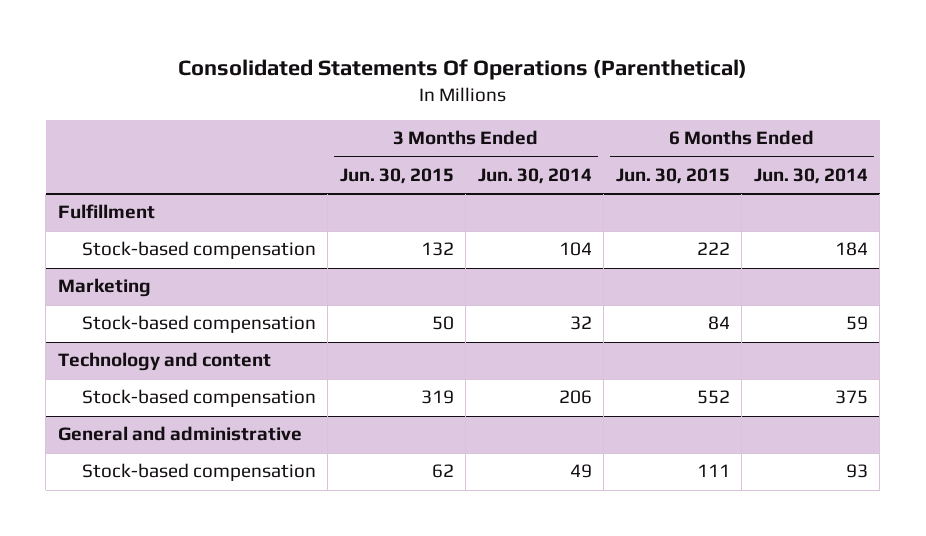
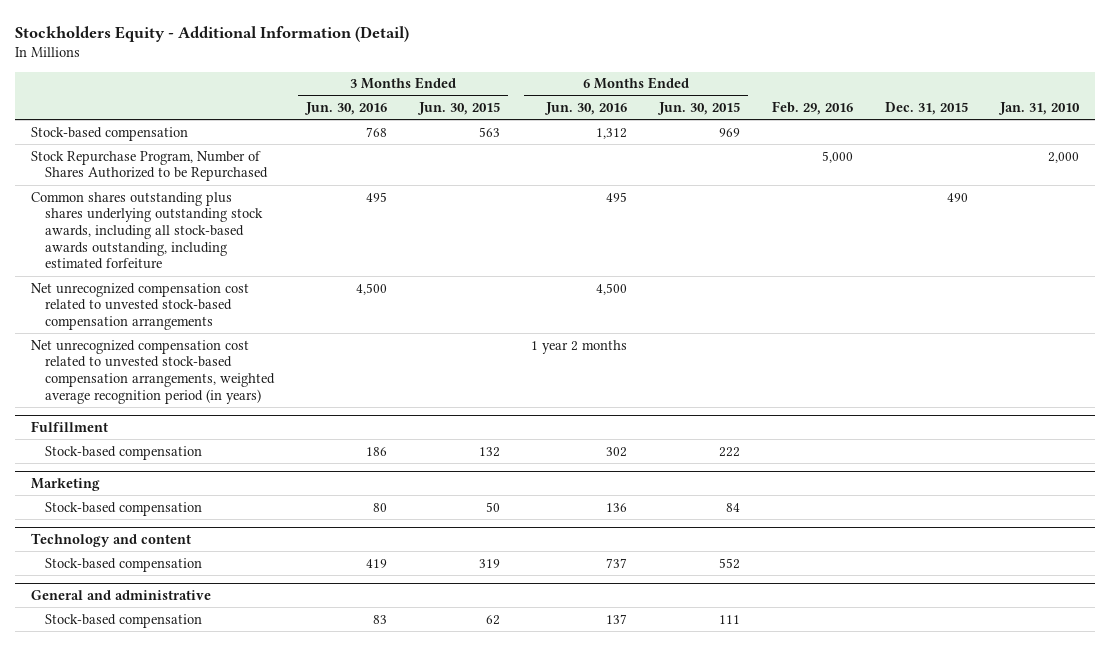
- Consolidated Statements Of Operations (Parenthetical)
+ Stockholders Equity - Additional Information (Detail)
- | 3 Months Ended Jun. 30, 2015 | 3 Months Ended Jun. 30, 2014 | 6 Months Ended Jun. 30, 2015 | 6 Months Ended Jun. 30, 2014
+ | 3 Months Ended Jun. 30, 2016 | 3 Months Ended Jun. 30, 2015 | 6 Months Ended Jun. 30, 2016 | 6 Months Ended Jun. 30, 2015 | Feb. 29, 2016 | Dec. 31, 2015 | Jan. 31, 2010
+ Stock-based compensation | 768 | 563 | 1,312 | 969 | | |
+ Stock Repurchase Program, Number of Shares Authorized to be Repurchased | | | | | 5,000 | | 2,000
+ Common shares outstanding plus shares underlying outstanding stock awards, including all stock-based awards outstanding, including estimated forfeiture | 495 | | 495 | | | 490 |
+ Net unrecognized compensation cost related to unvested stock-based compensation arrangements | 4,500 | | 4,500 | | | |
+ Net unrecognized compensation cost related to unvested stock-based compensation arrangements, weighted average recognition period (in years) | | | 1 year 2 months | | | |

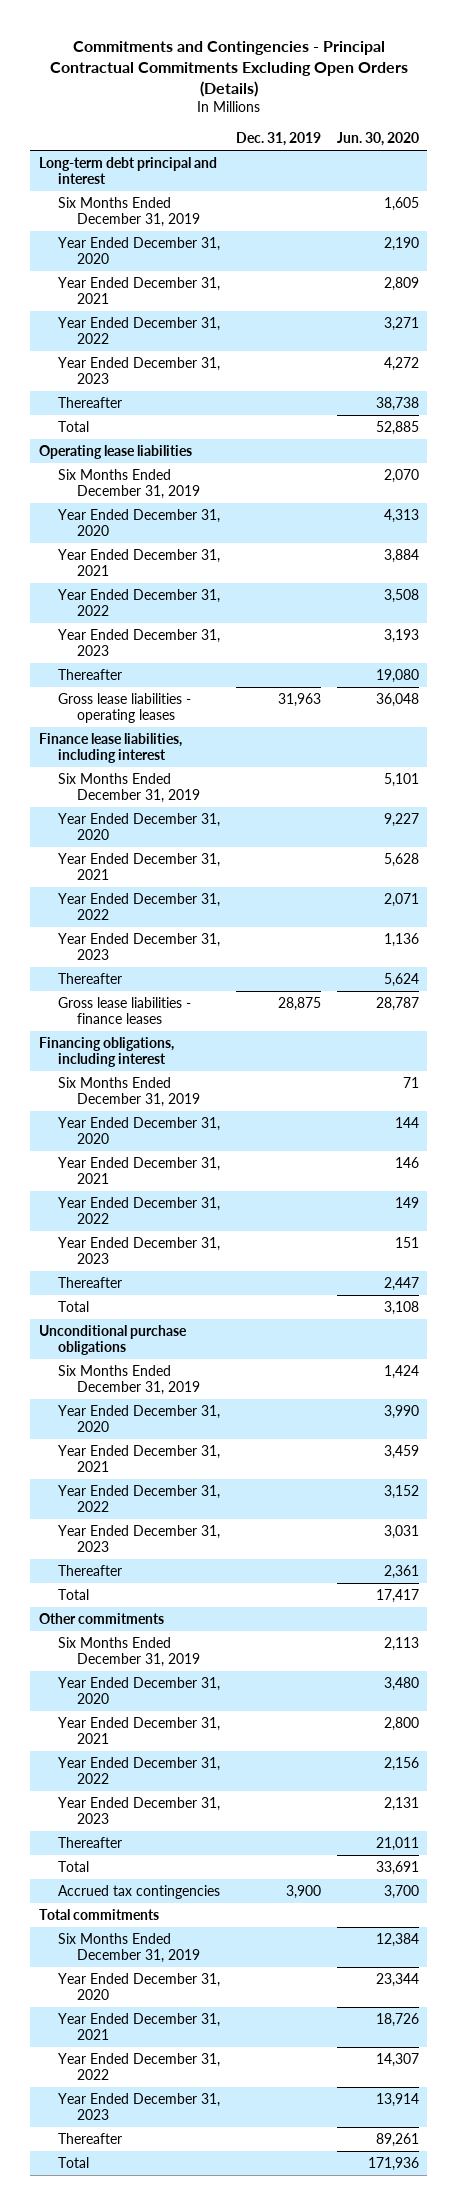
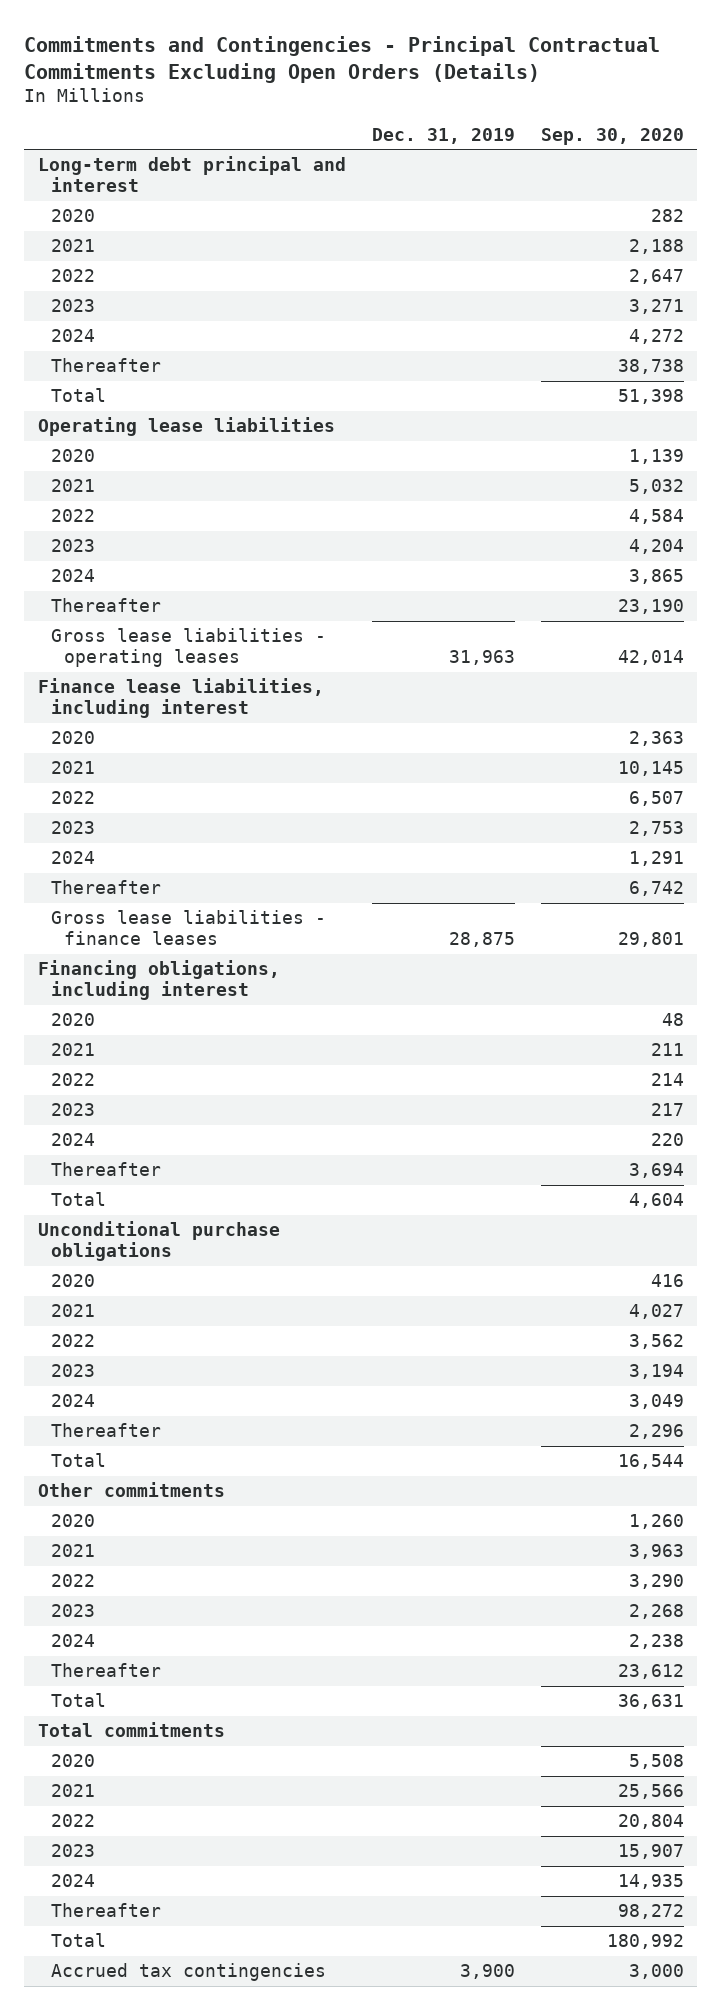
- | Dec. 31, 2019 | Jun. 30, 2020
+ | Dec. 31, 2019 | Sep. 30, 2020
- Six Months Ended December 31, 2019 | | 1,605
- Year Ended December 31, 2020 | | 2,190
- Year Ended December 31, 2021 | | 2,809
- Year Ended December 31, 2022 | | 3,271
- Year Ended December 31, 2023 | | 4,272
+ 2020 | | 282
+ 2021 | | 2,188
+ 2022 | | 2,647
+ 2023 | | 3,271
+ 2024 | | 4,272
- Six Months Ended December 31, 2019 | | 2,070
- Year Ended December 31, 2020 | | 4,313
- Year Ended December 31, 2021 | | 3,884
- Year Ended December 31, 2022 | | 3,508
- Year Ended December 31, 2023 | | 3,193
+ 2020 | | 1,139
+ 2021 | | 5,032
+ 2022 | | 4,584
+ 2023 | | 4,204
+ 2024 | | 3,865
- Six Months Ended December 31, 2019 | | 5,101
- Year Ended December 31, 2020 | | 9,227
- Year Ended December 31, 2021 | | 5,628
- Year Ended December 31, 2022 | | 2,071
- Year Ended December 31, 2023 | | 1,136
+ 2020 | | 2,363
+ 2021 | | 10,145
+ 2022 | | 6,507
+ 2023 | | 2,753
+ 2024 | | 1,291
- Six Months Ended December 31, 2019 | | 71
- Year Ended December 31, 2020 | | 144
- Year Ended December 31, 2021 | | 146
- Year Ended December 31, 2022 | | 149
- Year Ended December 31, 2023 | | 151
+ 2020 | | 48
+ 2021 | | 211
+ 2022 | | 214
+ 2023 | | 217
+ 2024 | | 220
- Six Months Ended December 31, 2019 | | 1,424
- Year Ended December 31, 2020 | | 3,990
- Year Ended December 31, 2021 | | 3,459
- Year Ended December 31, 2022 | | 3,152
- Year Ended December 31, 2023 | | 3,031
+ 2020 | | 416
+ 2021 | | 4,027
+ 2022 | | 3,562
+ 2023 | | 3,194
+ 2024 | | 3,049
- Six Months Ended December 31, 2019 | | 2,113
- Year Ended December 31, 2020 | | 3,480
- Year Ended December 31, 2021 | | 2,800
- Year Ended December 31, 2022 | | 2,156
- Year Ended December 31, 2023 | | 2,131
+ 2020 | | 1,260
+ 2021 | | 3,963
+ 2022 | | 3,290
+ 2023 | | 2,268
+ 2024 | | 2,238
- Six Months Ended December 31, 2019 | | 12,384
- Year Ended December 31, 2020 | | 23,344
- Year Ended December 31, 2021 | | 18,726
- Year Ended December 31, 2022 | | 14,307
- Year Ended December 31, 2023 | | 13,914
+ 2020 | | 5,508
+ 2021 | | 25,566
+ 2022 | | 20,804
+ 2023 | | 15,907
+ 2024 | | 14,935
moved down: Accrued tax contingencies | 3,900 | 3,000

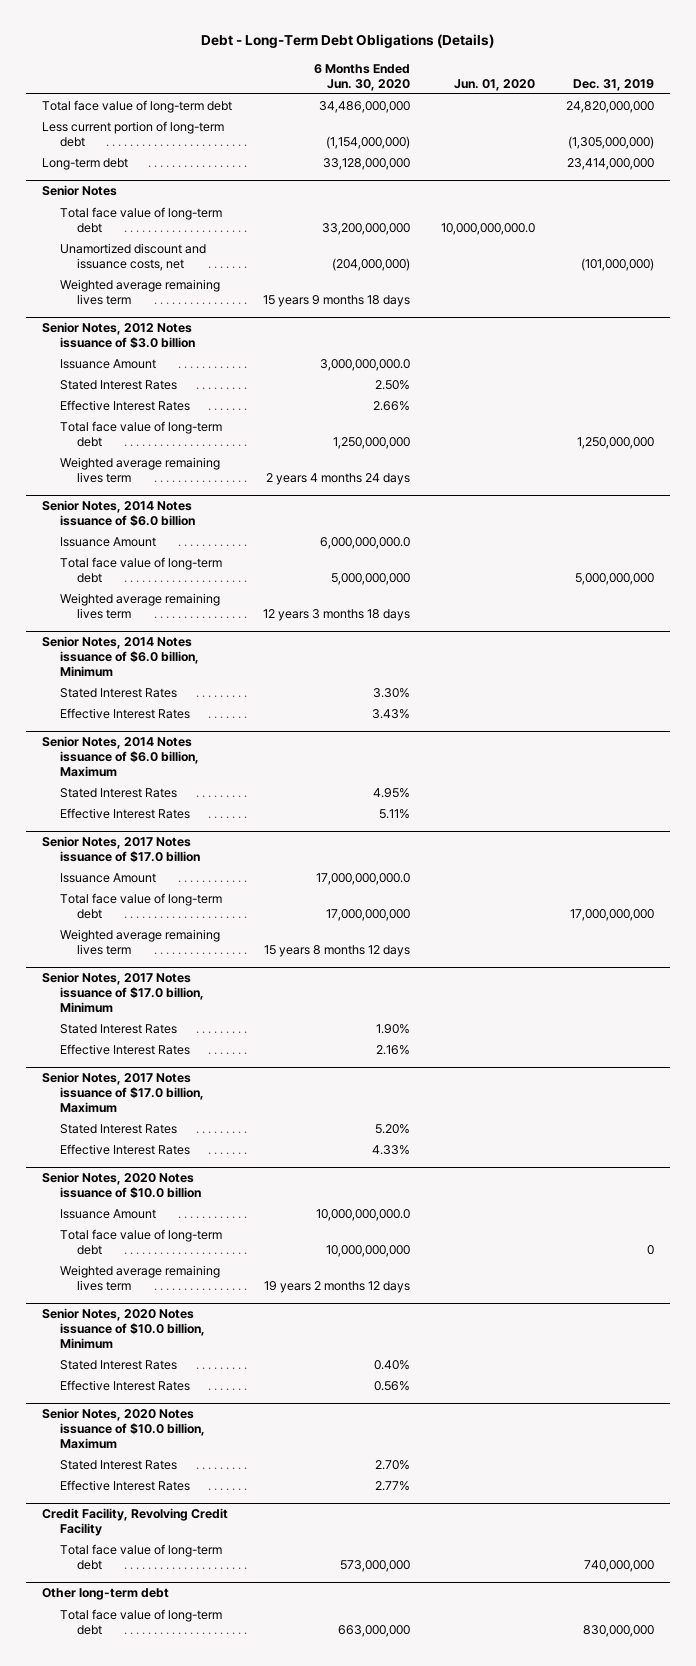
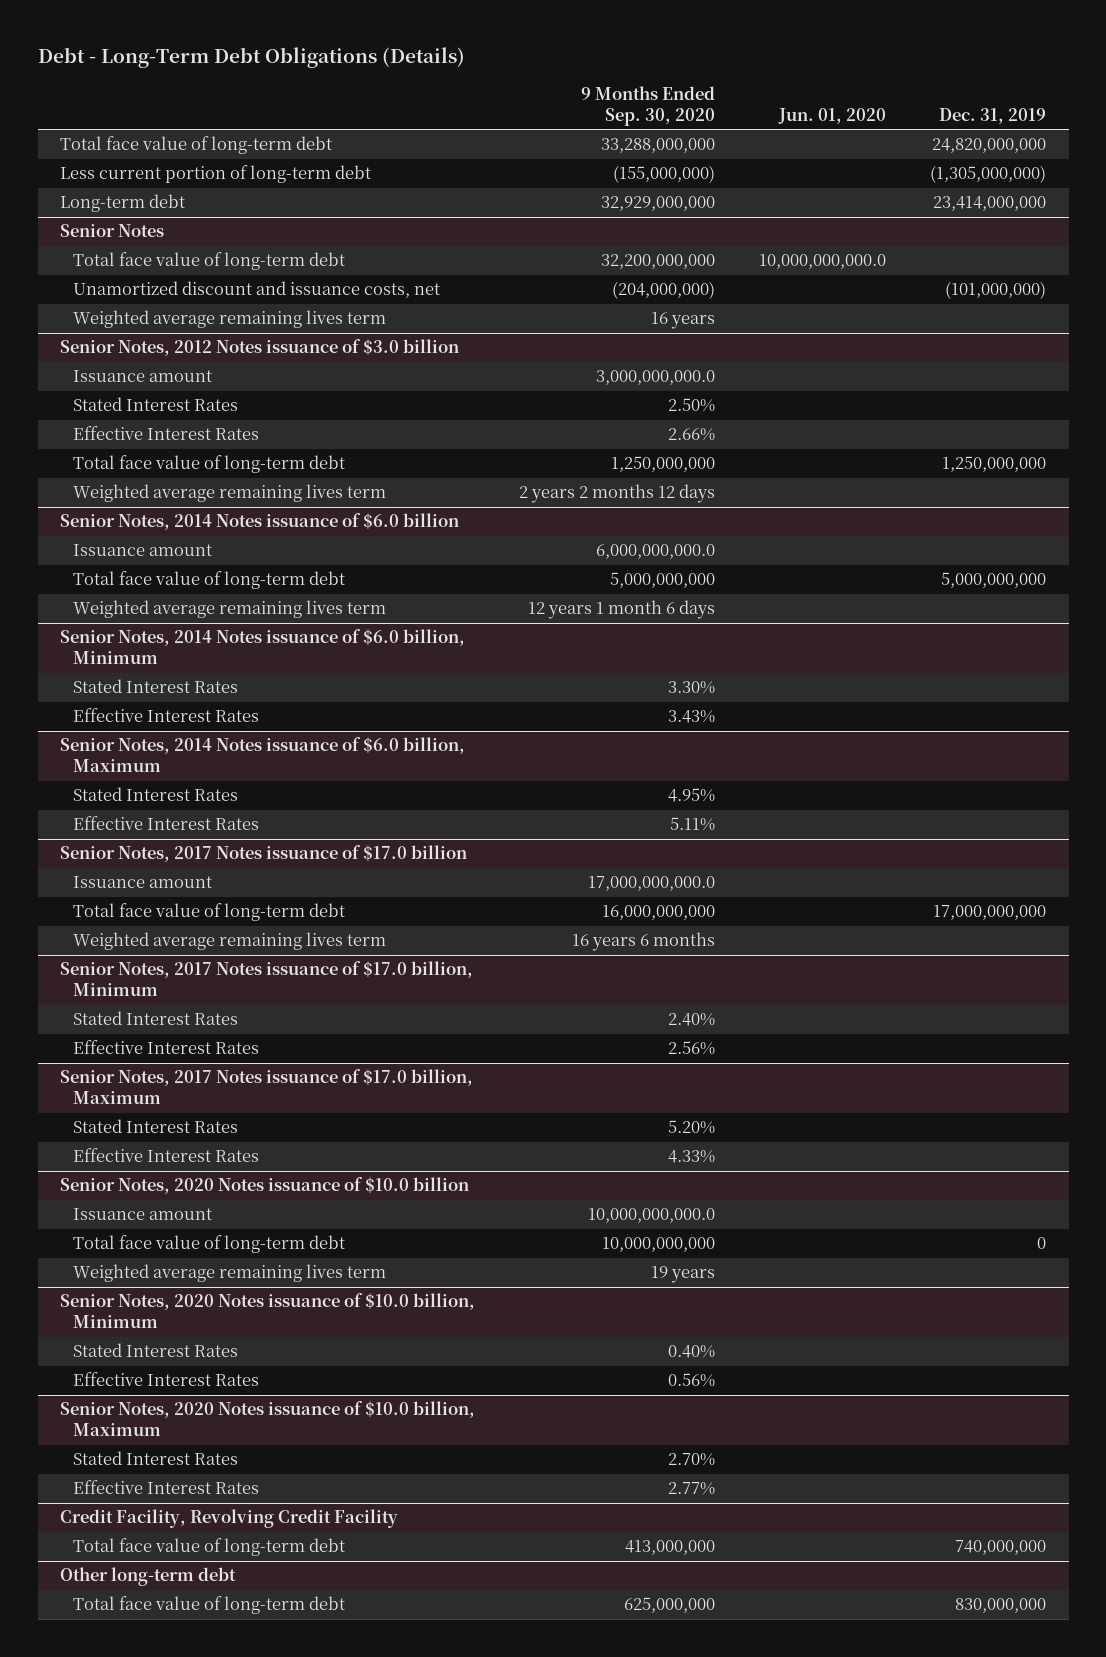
- | 6 Months Ended Jun. 30, 2020 | Jun. 01, 2020 | Dec. 31, 2019
+ | 9 Months Ended Sep. 30, 2020 | Jun. 01, 2020 | Dec. 31, 2019
@ Senior Notes, 2012 Notes issuance of $3.0 billion
- Issuance Amount | 3,000,000,000.0 | |
+ Issuance amount | 3,000,000,000.0 | |
@ Senior Notes, 2014 Notes issuance of $6.0 billion
- Issuance Amount | 6,000,000,000.0 | |
+ Issuance amount | 6,000,000,000.0 | |
@ Senior Notes, 2017 Notes issuance of $17.0 billion
- Issuance Amount | 17,000,000,000.0 | |
+ Issuance amount | 17,000,000,000.0 | |
@ Senior Notes, 2020 Notes issuance of $10.0 billion
- Issuance Amount | 10,000,000,000.0 | |
+ Issuance amount | 10,000,000,000.0 | |

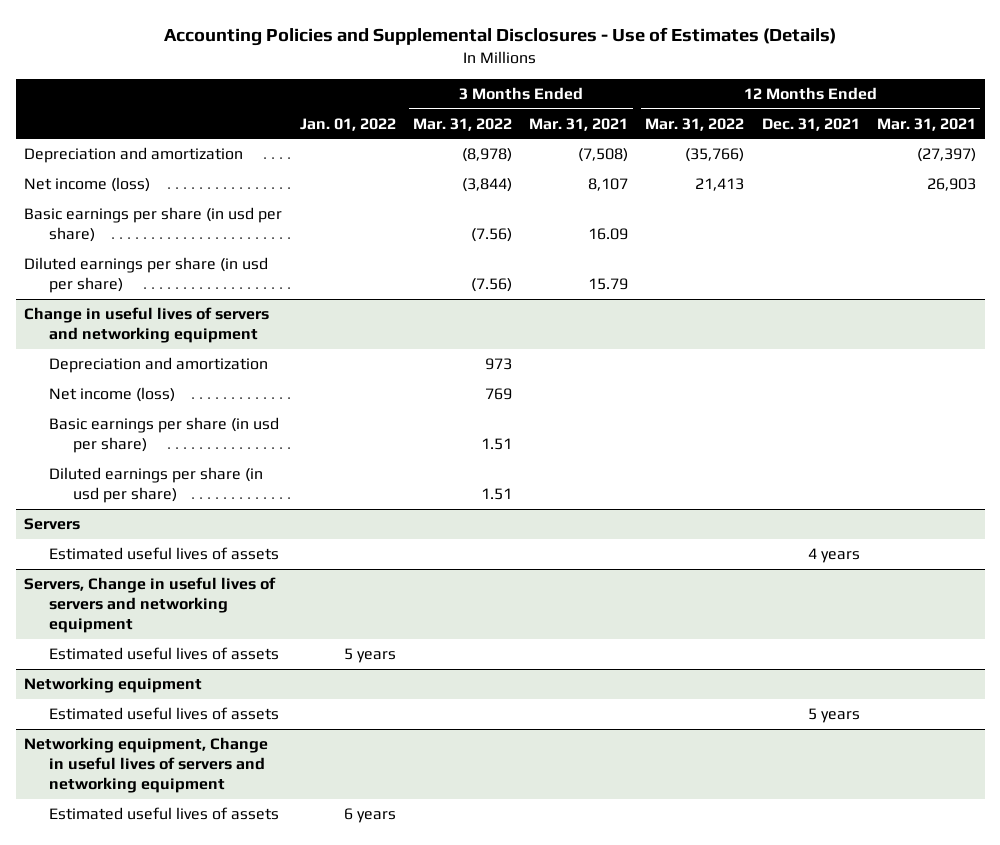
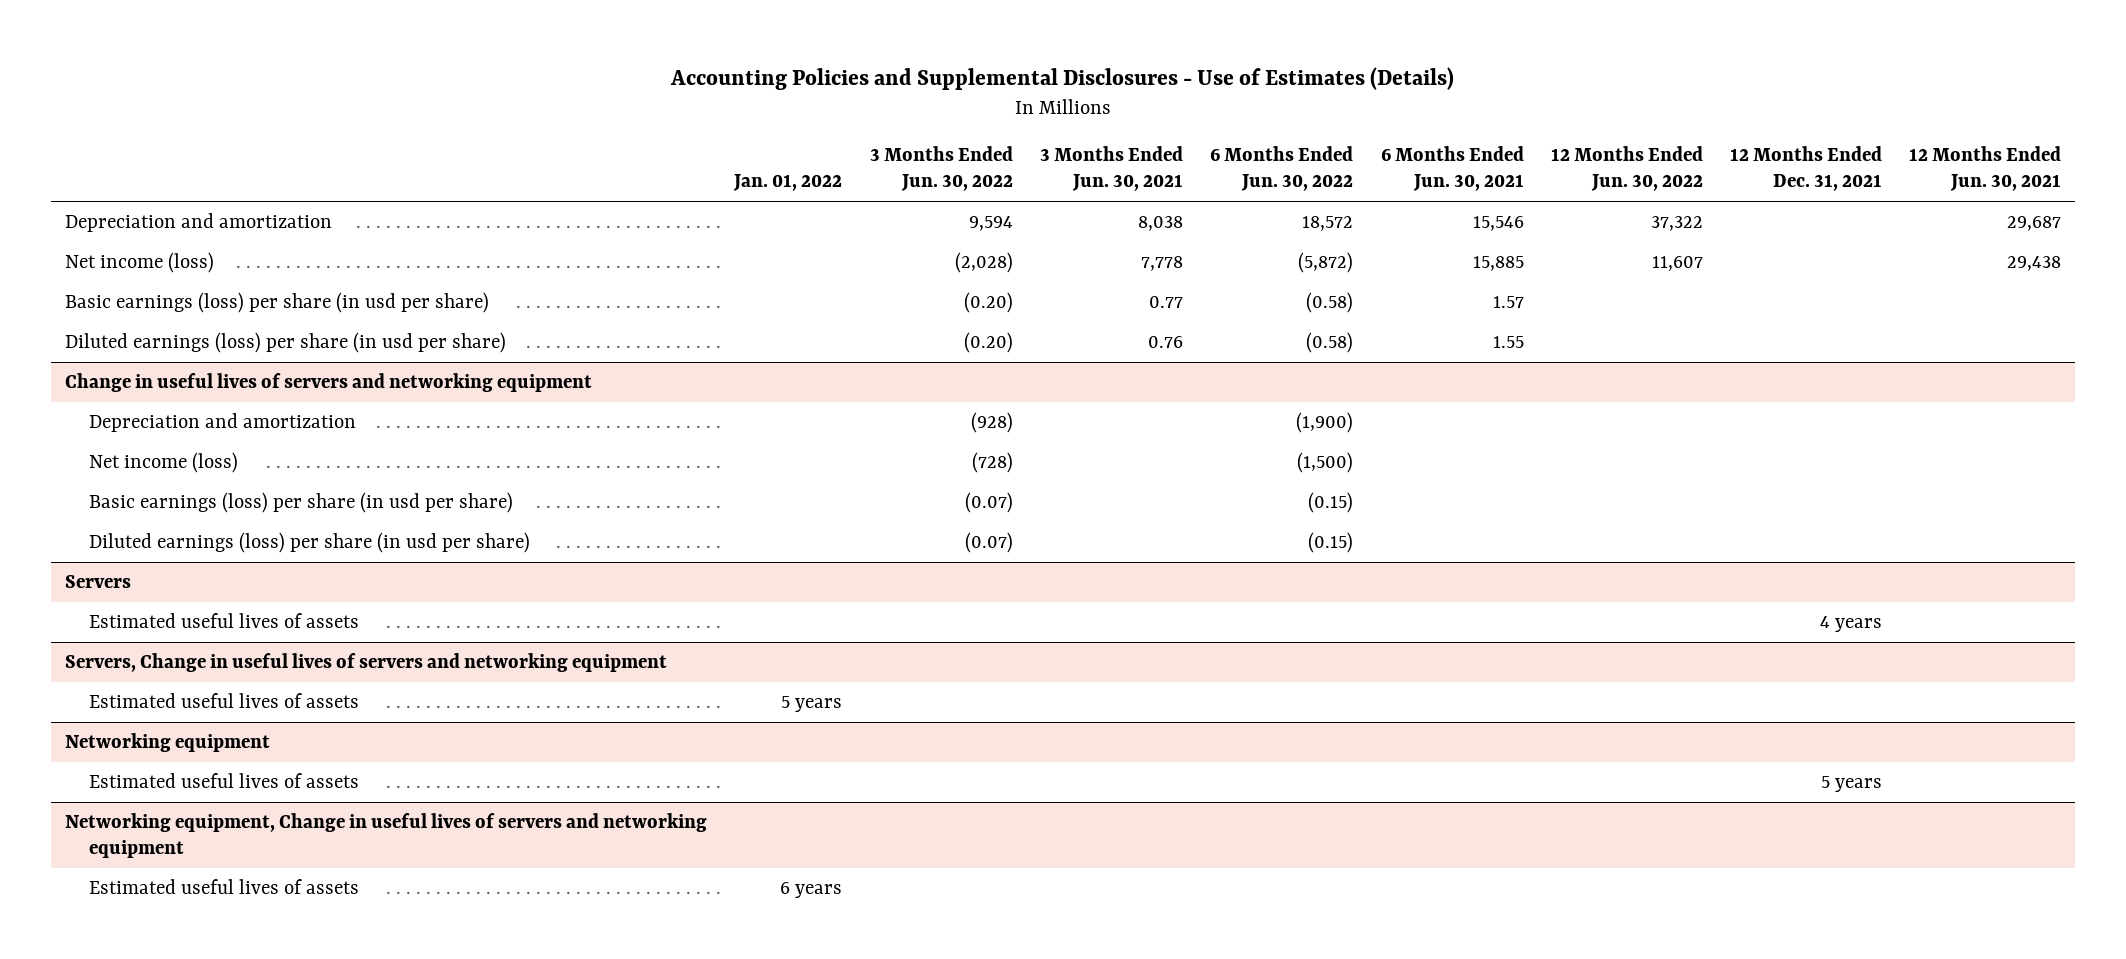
- | Jan. 01, 2022 | 3 Months Ended Mar. 31, 2022 | 3 Months Ended Mar. 31, 2021 | 12 Months Ended Mar. 31, 2022 | 12 Months Ended Dec. 31, 2021 | 12 Months Ended Mar. 31, 2021
+ | Jan. 01, 2022 | 3 Months Ended Jun. 30, 2022 | 3 Months Ended Jun. 30, 2021 | 6 Months Ended Jun. 30, 2022 | 6 Months Ended Jun. 30, 2021 | 12 Months Ended Jun. 30, 2022 | 12 Months Ended Dec. 31, 2021 | 12 Months Ended Jun. 30, 2021
- Basic earnings per share (in usd per share) | | (7.56) | 16.09 | | |
- Diluted earnings per share (in usd per share) | | (7.56) | 15.79 | | |
+ Basic earnings (loss) per share (in usd per share) | | (0.20) | 0.77 | (0.58) | 1.57 | | |
+ Diluted earnings (loss) per share (in usd per share) | | (0.20) | 0.76 | (0.58) | 1.55 | | |
@ Change in useful lives of servers and networking equipment
- Basic earnings per share (in usd per share) | | 1.51 | | | |
- Diluted earnings per share (in usd per share) | | 1.51 | | | |
+ Basic earnings (loss) per share (in usd per share) | | (0.07) | | (0.15) | | | |
+ Diluted earnings (loss) per share (in usd per share) | | (0.07) | | (0.15) | | | |

